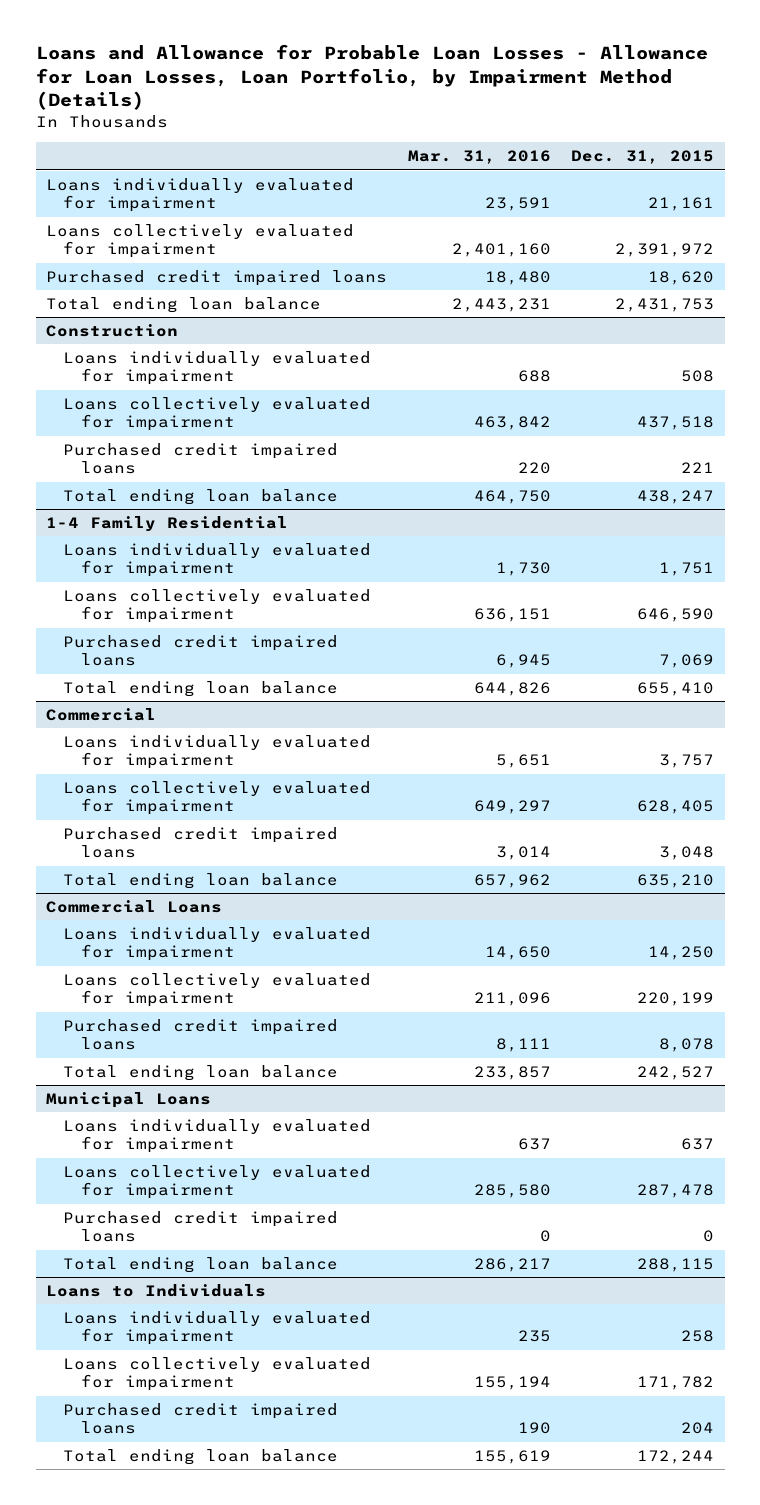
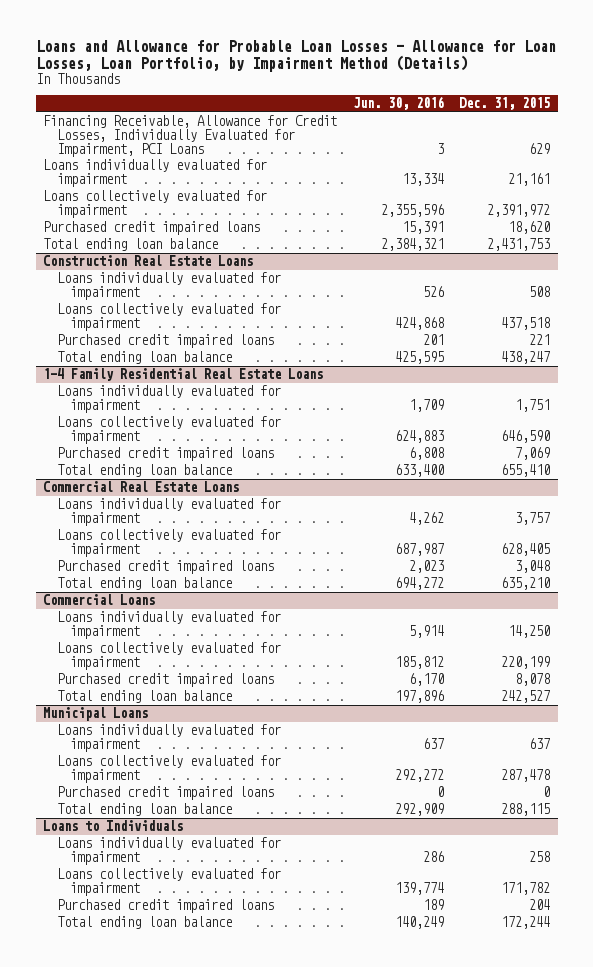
- | Mar. 31, 2016 | Dec. 31, 2015
+ | Jun. 30, 2016 | Dec. 31, 2015
+ Financing Receivable, Allowance for Credit Losses, Individually Evaluated for Impairment, PCI Loans | 3 | 629
- Construction
+ Construction Real Estate Loans
- 1-4 Family Residential
+ 1-4 Family Residential Real Estate Loans
- Commercial
+ Commercial Real Estate Loans

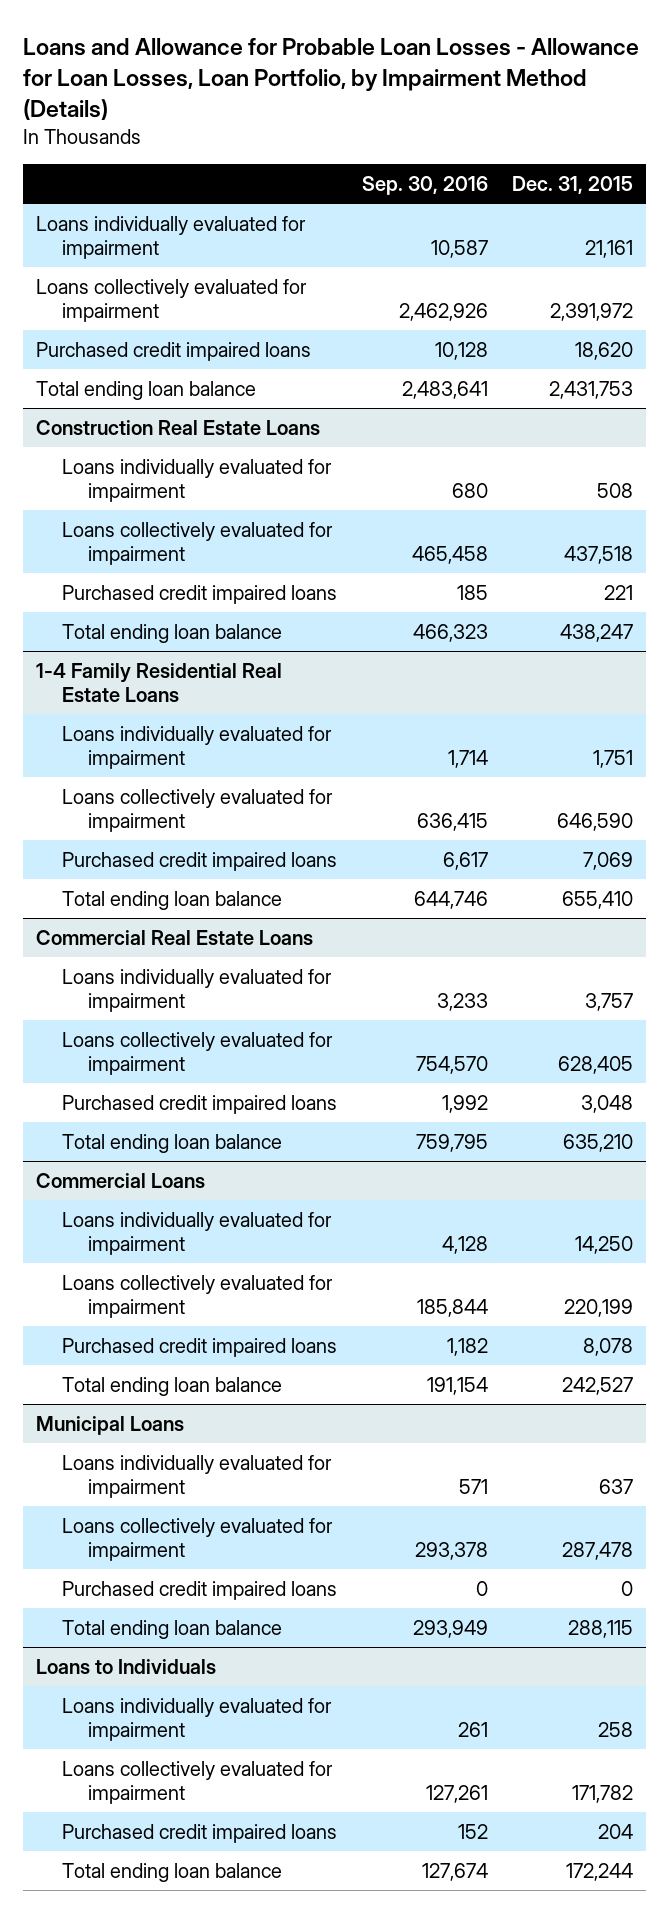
- | Jun. 30, 2016 | Dec. 31, 2015
+ | Sep. 30, 2016 | Dec. 31, 2015
- Financing Receivable, Allowance for Credit Losses, Individually Evaluated for Impairment, PCI Loans | 3 | 629

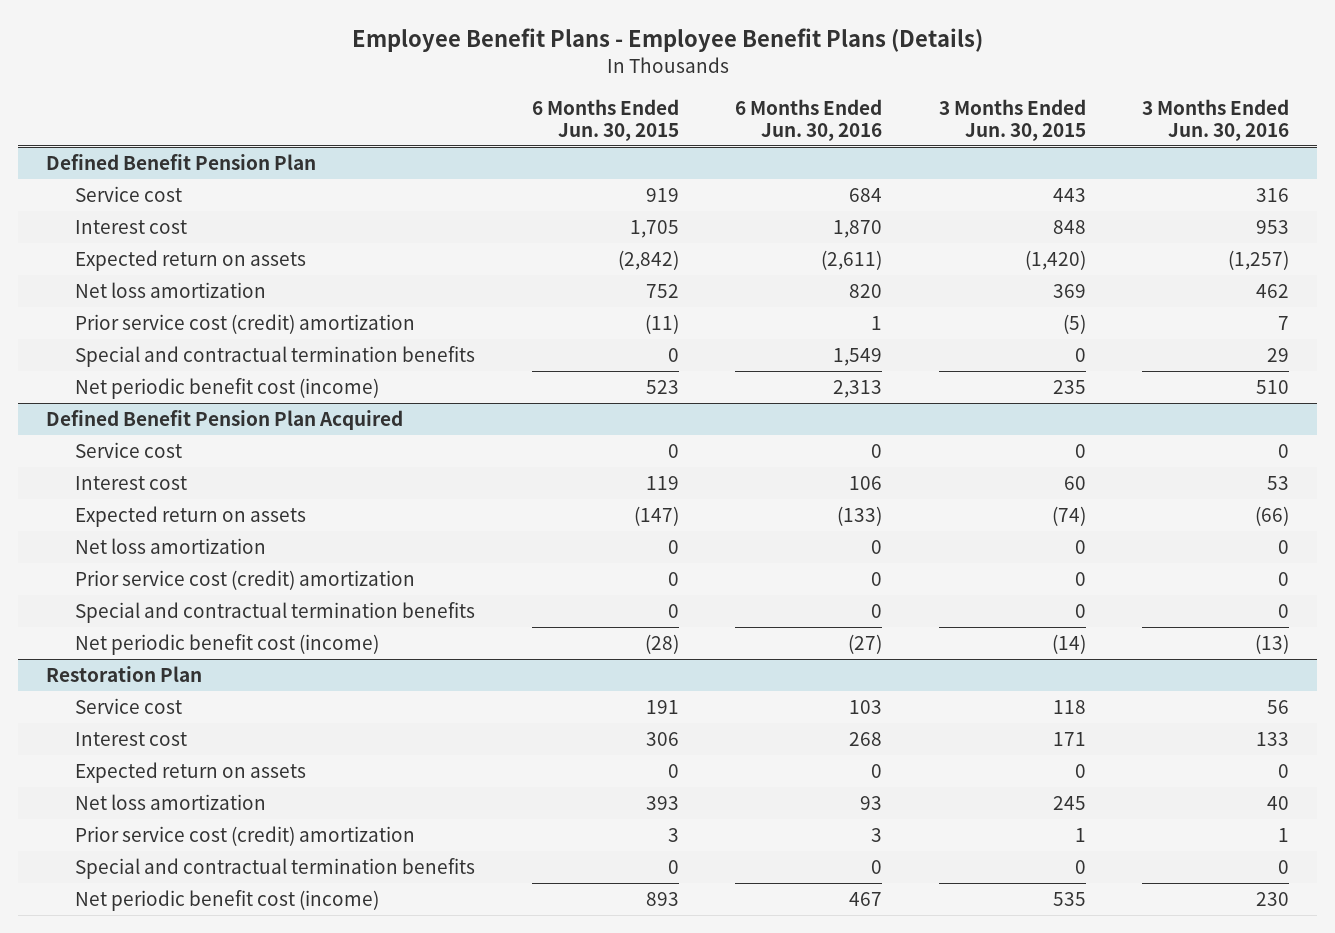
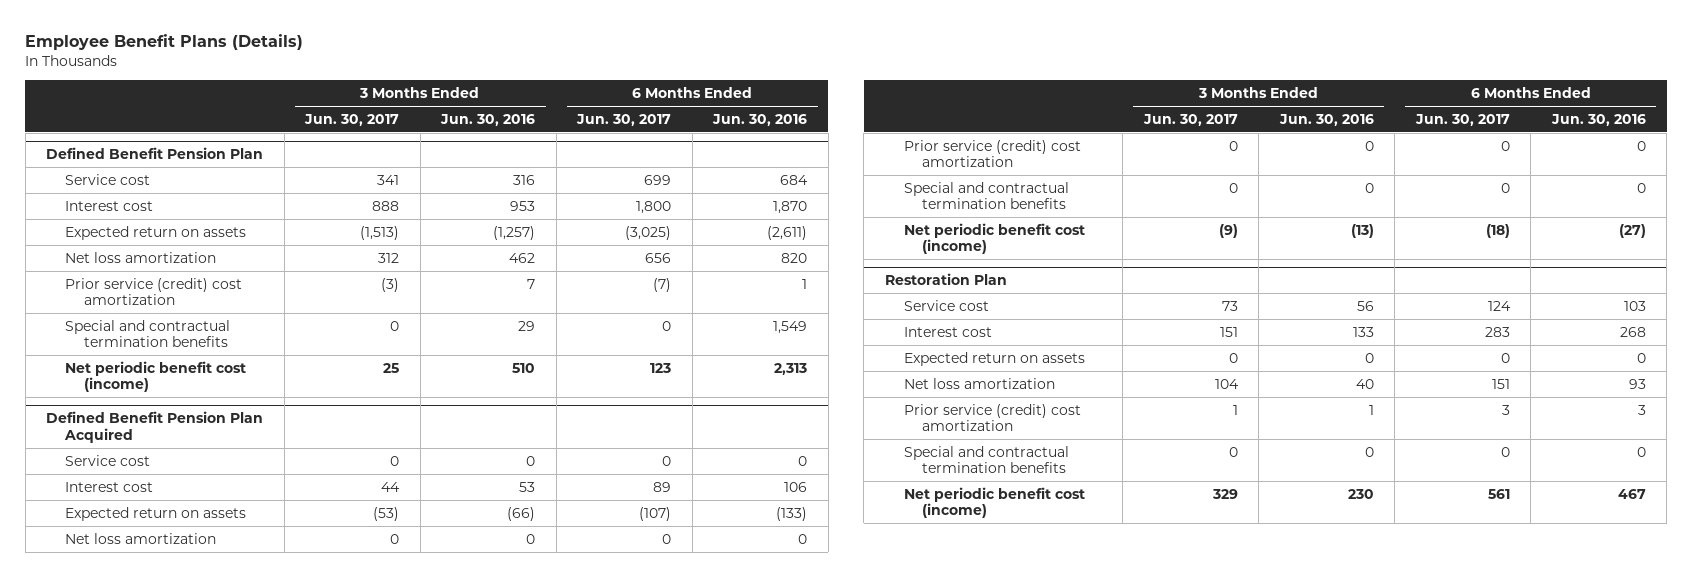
- Employee Benefit Plans - Employee Benefit Plans (Details)
+ Employee Benefit Plans (Details)
- | 6 Months Ended Jun. 30, 2015 | 6 Months Ended Jun. 30, 2016 | 3 Months Ended Jun. 30, 2015 | 3 Months Ended Jun. 30, 2016
+ | 3 Months Ended Jun. 30, 2017 | 3 Months Ended Jun. 30, 2016 | 6 Months Ended Jun. 30, 2017 | 6 Months Ended Jun. 30, 2016
@ Defined Benefit Pension Plan
- Prior service cost (credit) amortization | (11) | 1 | (5) | 7
+ Prior service (credit) cost amortization | (3) | 7 | (7) | 1
@ Defined Benefit Pension Plan Acquired
- Prior service cost (credit) amortization | 0 | 0 | 0 | 0
+ Prior service (credit) cost amortization | 0 | 0 | 0 | 0
@ Restoration Plan
- Prior service cost (credit) amortization | 3 | 3 | 1 | 1
+ Prior service (credit) cost amortization | 1 | 1 | 3 | 3

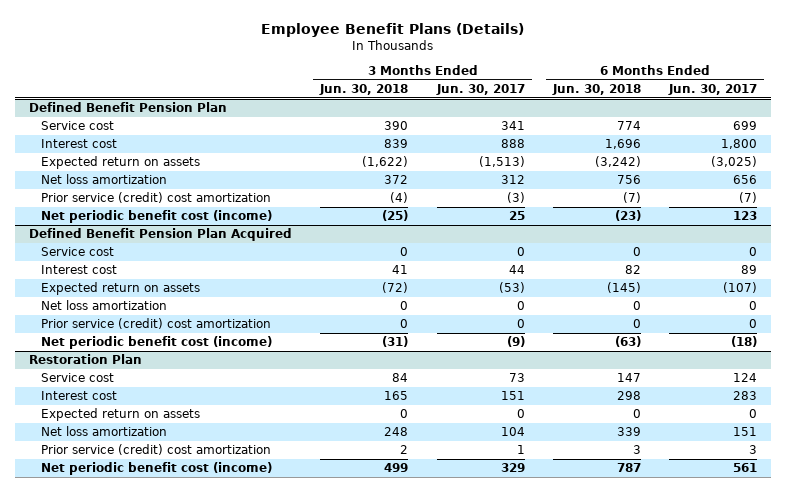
- | 3 Months Ended Jun. 30, 2017 | 3 Months Ended Jun. 30, 2016 | 6 Months Ended Jun. 30, 2017 | 6 Months Ended Jun. 30, 2016
+ | 3 Months Ended Jun. 30, 2018 | 3 Months Ended Jun. 30, 2017 | 6 Months Ended Jun. 30, 2018 | 6 Months Ended Jun. 30, 2017
@ Defined Benefit Pension Plan
- Special and contractual termination benefits | 0 | 29 | 0 | 1,549
@ Defined Benefit Pension Plan Acquired
- Special and contractual termination benefits | 0 | 0 | 0 | 0
@ Restoration Plan
- Special and contractual termination benefits | 0 | 0 | 0 | 0

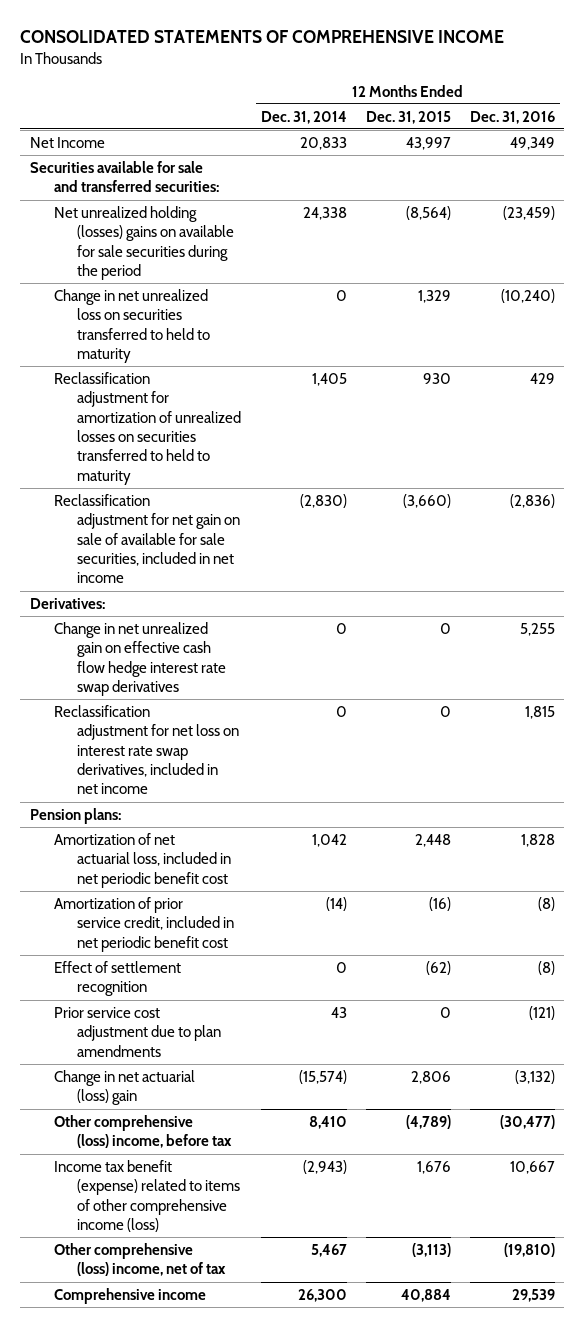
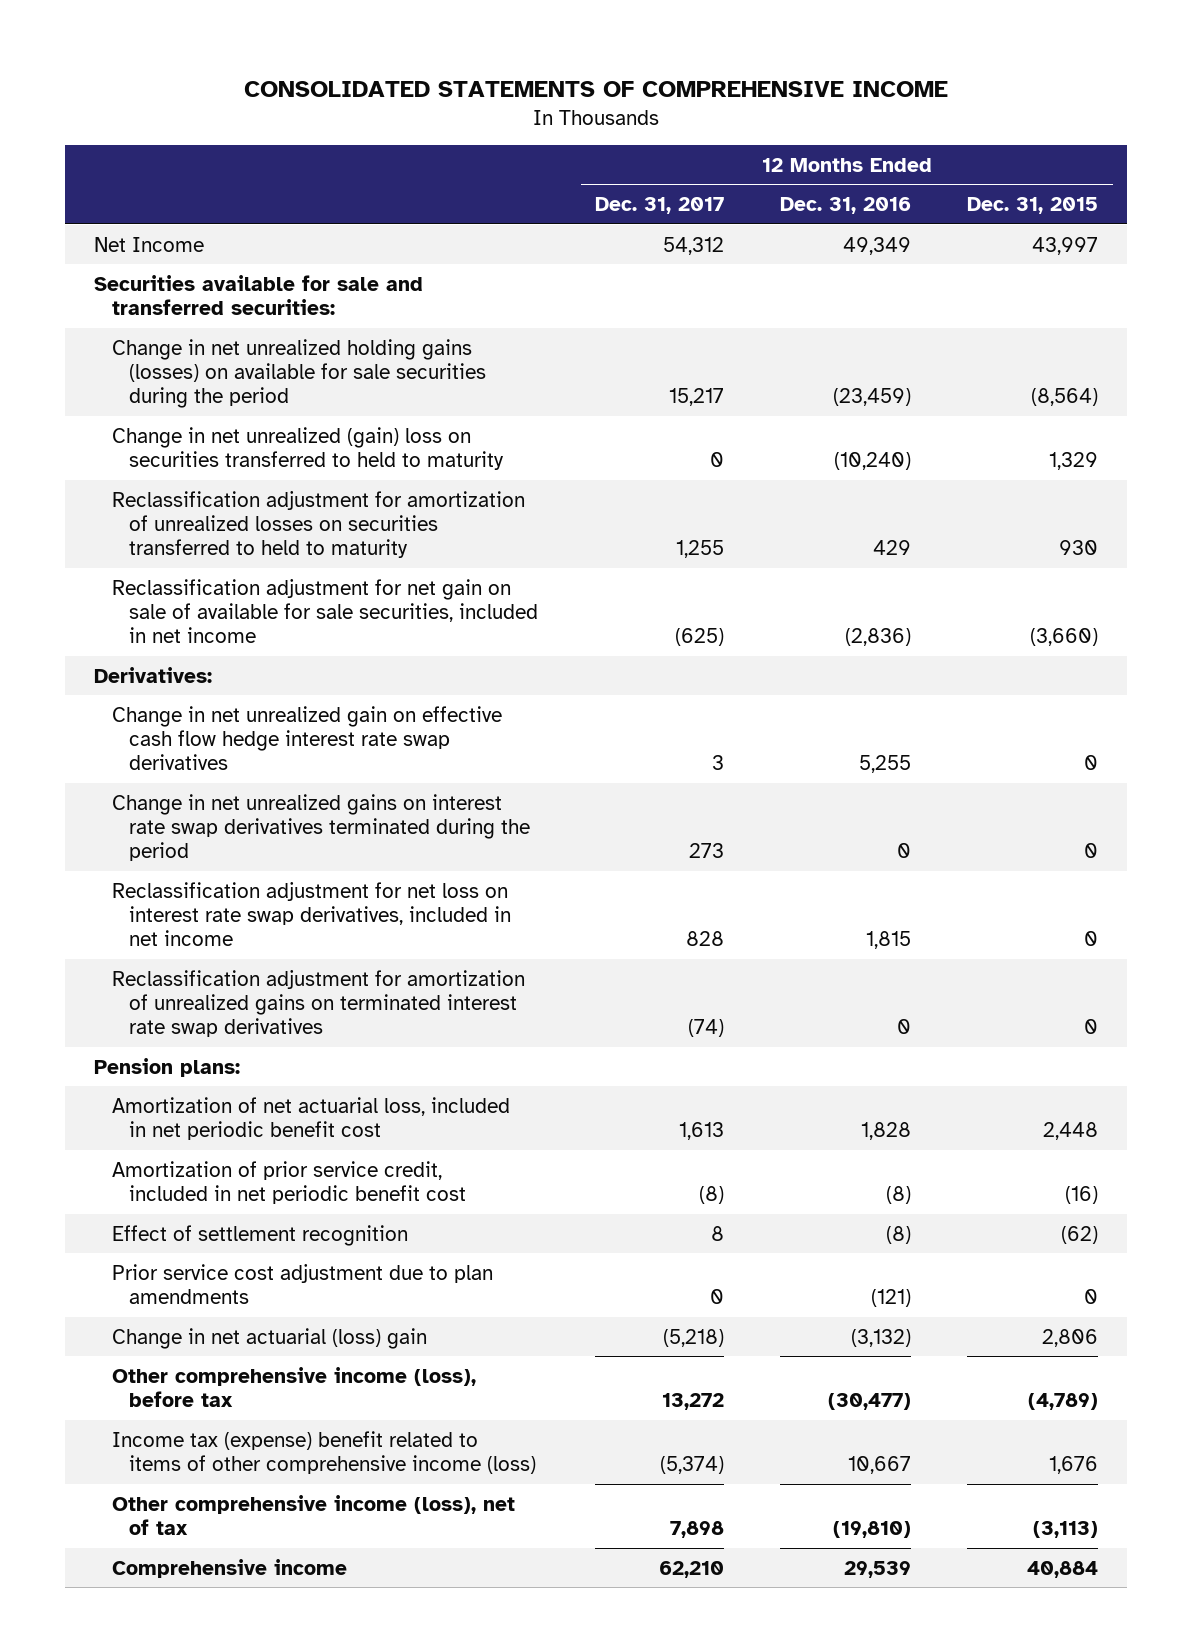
- | 12 Months Ended Dec. 31, 2014 | 12 Months Ended Dec. 31, 2015 | 12 Months Ended Dec. 31, 2016
+ | 12 Months Ended Dec. 31, 2017 | 12 Months Ended Dec. 31, 2016 | 12 Months Ended Dec. 31, 2015
- Net unrealized holding (losses) gains on available for sale securities during the period | 24,338 | (8,564) | (23,459)
- Change in net unrealized loss on securities transferred to held to maturity | 0 | 1,329 | (10,240)
+ Change in net unrealized holding gains (losses) on available for sale securities during the period | 15,217 | (23,459) | (8,564)
+ Change in net unrealized (gain) loss on securities transferred to held to maturity | 0 | (10,240) | 1,329
+ Change in net unrealized gains on interest rate swap derivatives terminated during the period | 273 | 0 | 0
+ Reclassification adjustment for amortization of unrealized gains on terminated interest rate swap derivatives | (74) | 0 | 0
- Other comprehensive (loss) income, before tax | 8,410 | (4,789) | (30,477)
- Income tax benefit (expense) related to items of other comprehensive income (loss) | (2,943) | 1,676 | 10,667
- Other comprehensive (loss) income, net of tax | 5,467 | (3,113) | (19,810)
+ Other comprehensive income (loss), before tax | 13,272 | (30,477) | (4,789)
+ Income tax (expense) benefit related to items of other comprehensive income (loss) | (5,374) | 10,667 | 1,676
+ Other comprehensive income (loss), net of tax | 7,898 | (19,810) | (3,113)

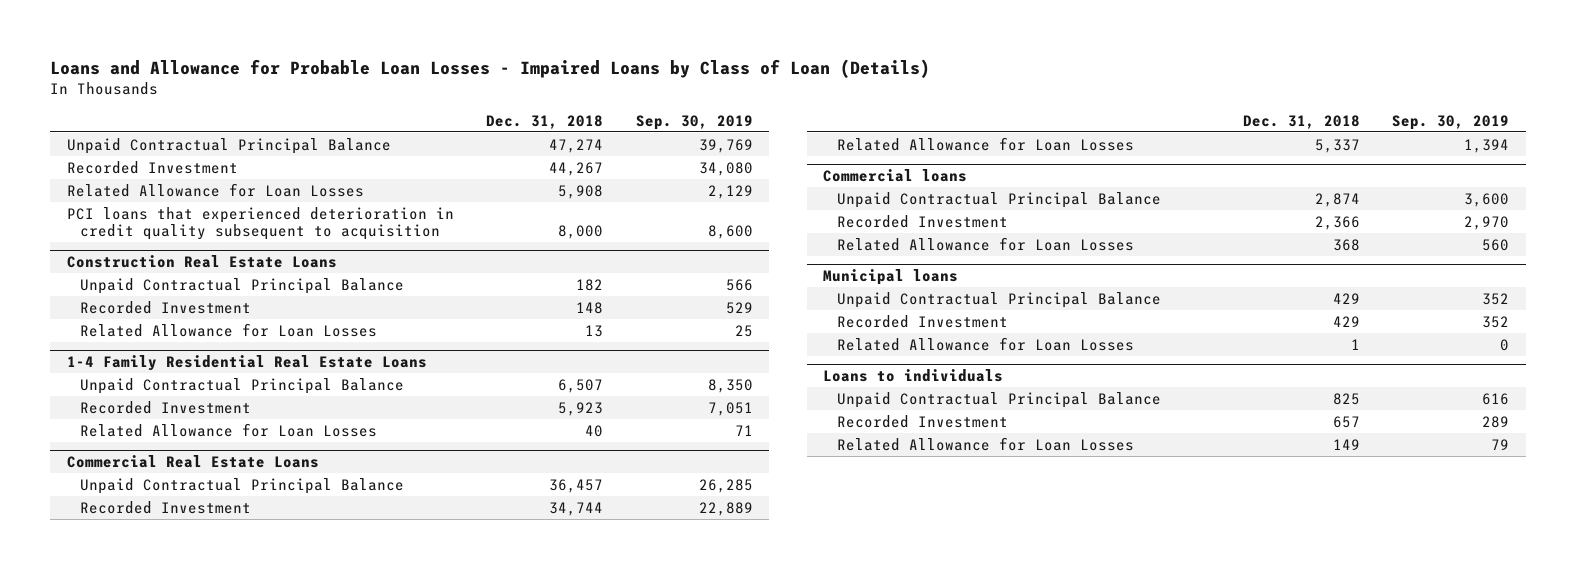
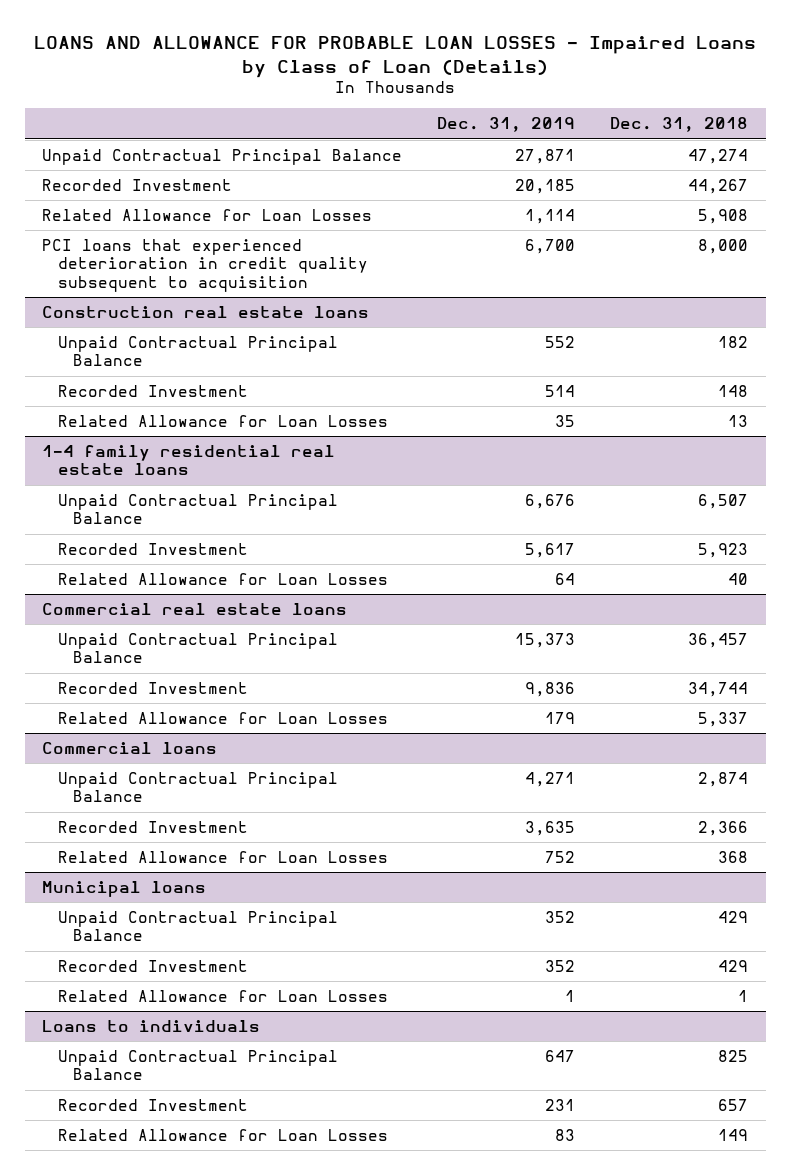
- Loans and Allowance for Probable Loan Losses - Impaired Loans by Class of Loan (Details)
+ LOANS AND ALLOWANCE FOR PROBABLE LOAN LOSSES - Impaired Loans by Class of Loan (Details)
- | Dec. 31, 2018 | Sep. 30, 2019
+ | Dec. 31, 2019 | Dec. 31, 2018
- Construction Real Estate Loans
+ Construction real estate loans
- 1-4 Family Residential Real Estate Loans
+ 1-4 family residential real estate loans
- Commercial Real Estate Loans
+ Commercial real estate loans

